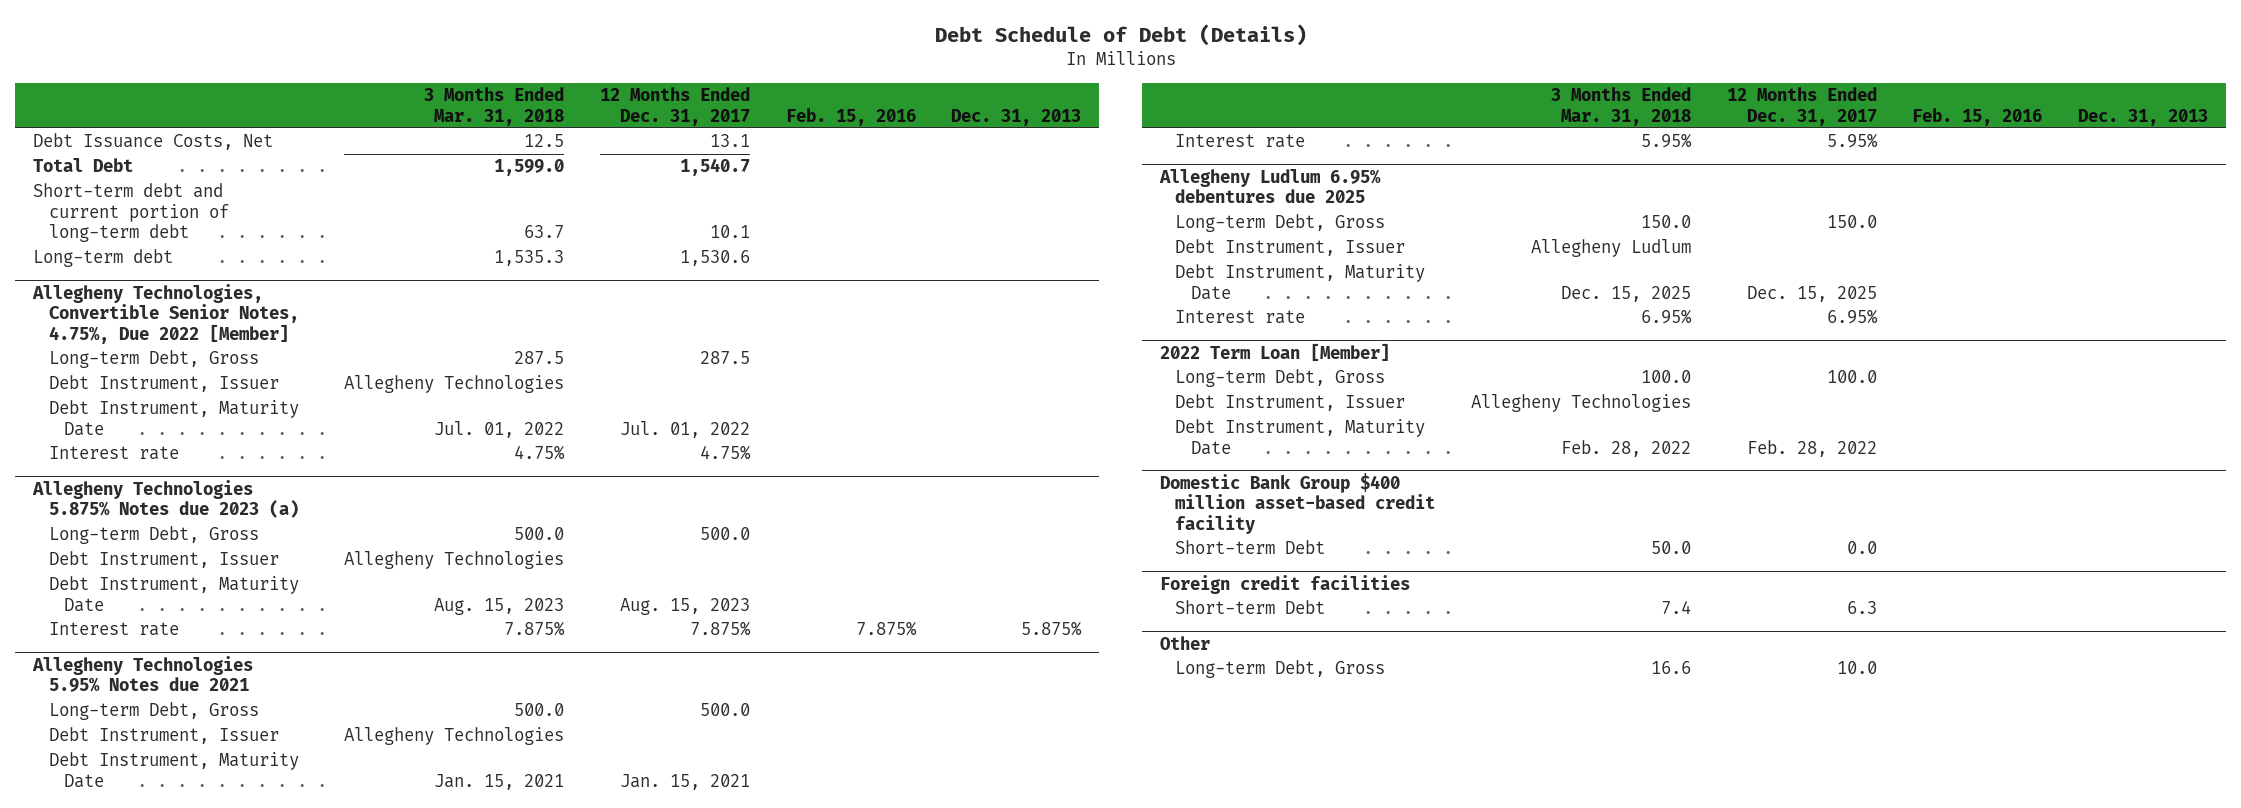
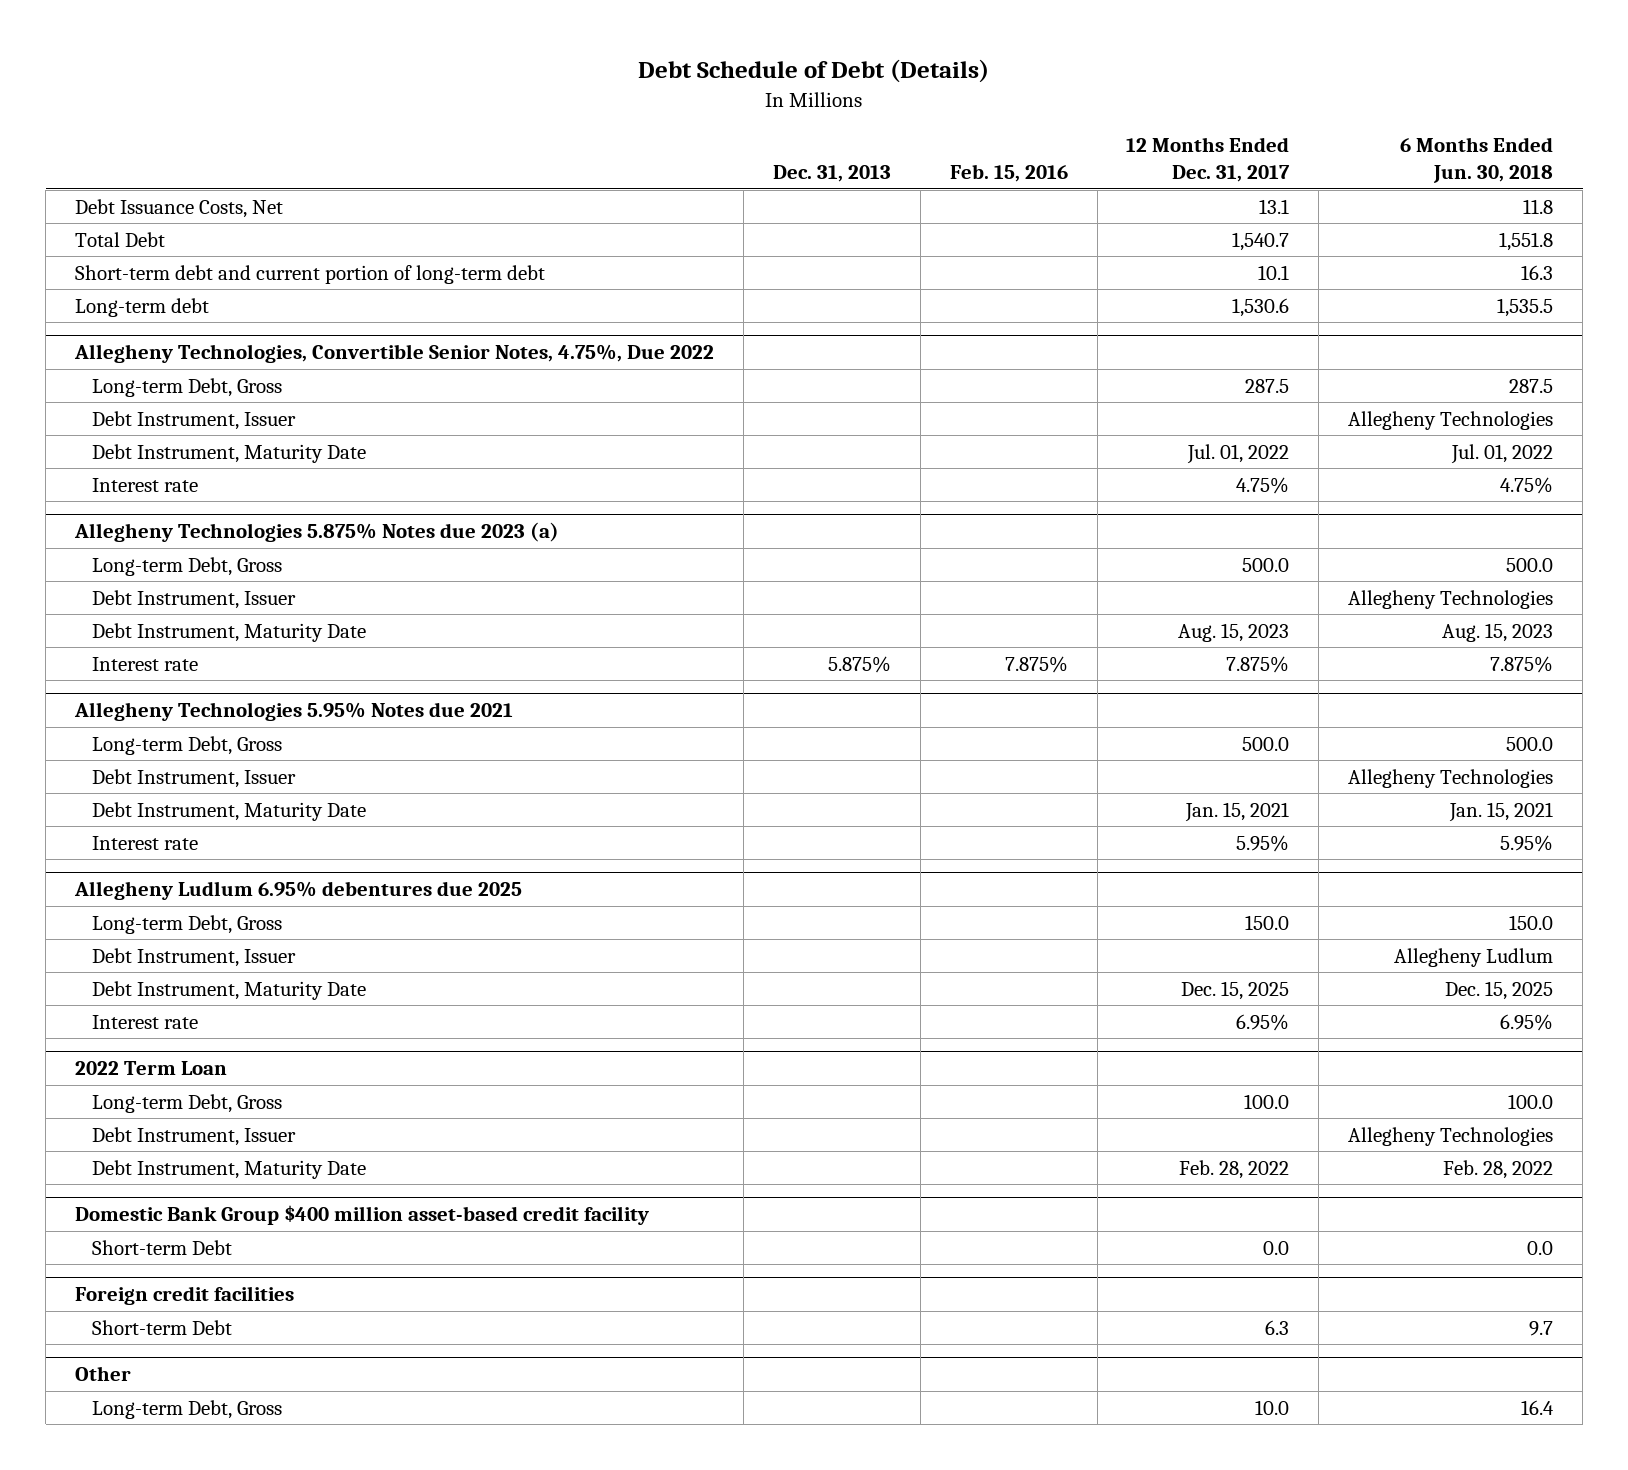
- | 3 Months Ended Mar. 31, 2018 | 12 Months Ended Dec. 31, 2017 | Feb. 15, 2016 | Dec. 31, 2013
+ | Dec. 31, 2013 | Feb. 15, 2016 | 12 Months Ended Dec. 31, 2017 | 6 Months Ended Jun. 30, 2018
- Allegheny Technologies, Convertible Senior Notes, 4.75%, Due 2022 [Member]
+ Allegheny Technologies, Convertible Senior Notes, 4.75%, Due 2022
- 2022 Term Loan [Member]
+ 2022 Term Loan

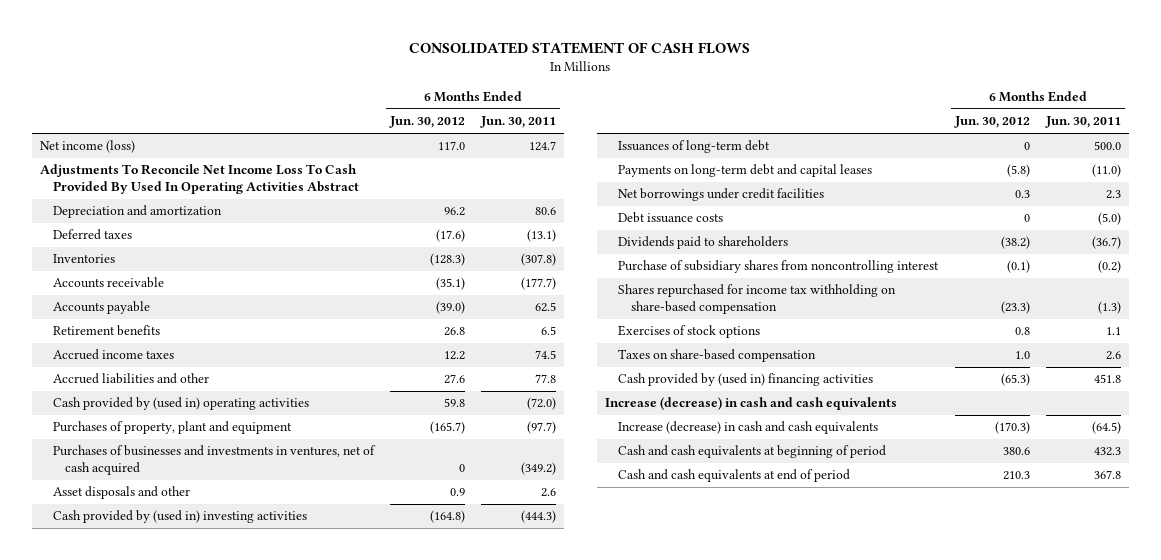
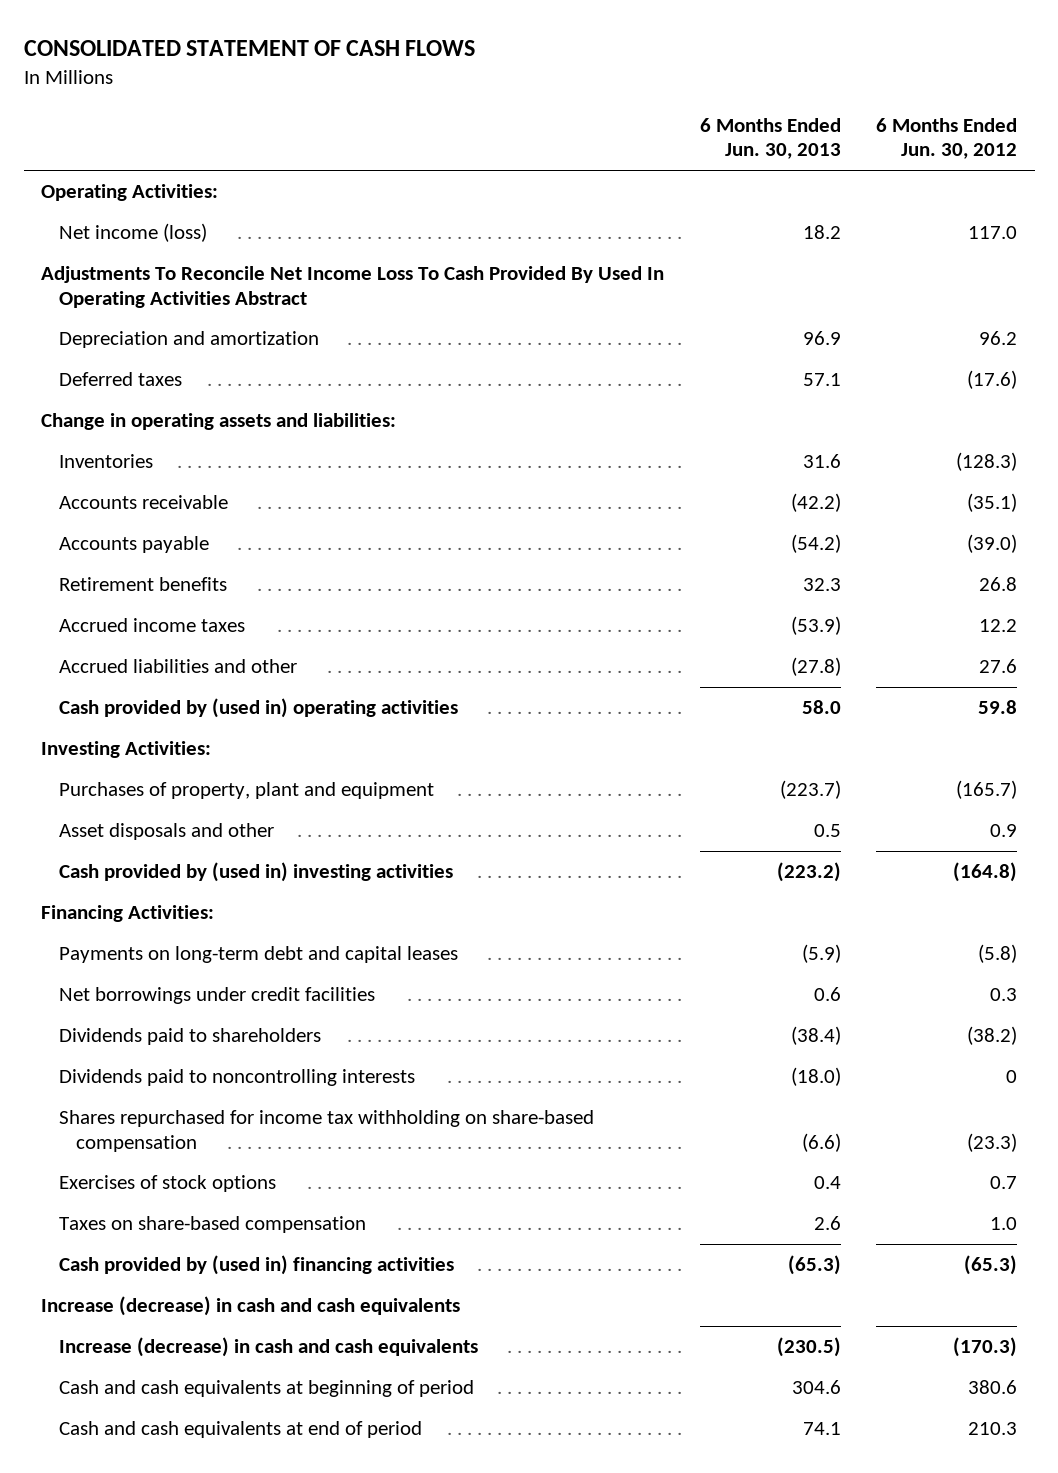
- | 6 Months Ended Jun. 30, 2012 | 6 Months Ended Jun. 30, 2011
+ | 6 Months Ended Jun. 30, 2013 | 6 Months Ended Jun. 30, 2012
+ Operating Activities:
+ Change in operating assets and liabilities:
+ Investing Activities:
- Purchases of businesses and investments in ventures, net of cash acquired | 0 | (349.2)
- Issuances of long-term debt | 0 | 500.0
+ Financing Activities:
- Debt issuance costs | 0 | (5.0)
- Purchase of subsidiary shares from noncontrolling interest | (0.1) | (0.2)
+ Dividends paid to noncontrolling interests | (18.0) | 0
- Exercises of stock options | 0.8 | 1.1
+ Exercises of stock options | 0.4 | 0.7

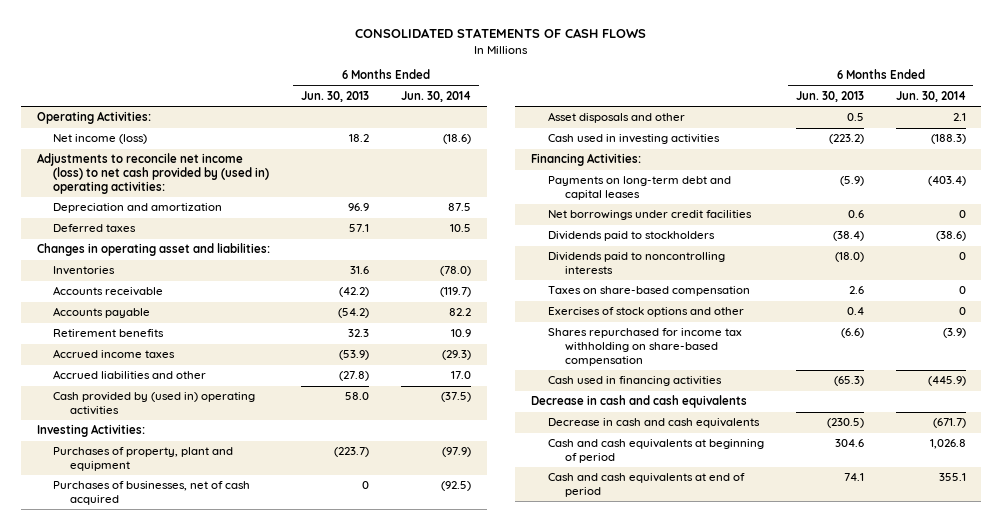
- CONSOLIDATED STATEMENT OF CASH FLOWS
+ CONSOLIDATED STATEMENTS OF CASH FLOWS
- | 6 Months Ended Jun. 30, 2013 | 6 Months Ended Jun. 30, 2012
+ | 6 Months Ended Jun. 30, 2013 | 6 Months Ended Jun. 30, 2014
- Adjustments To Reconcile Net Income Loss To Cash Provided By Used In Operating Activities Abstract
+ Adjustments to reconcile net income (loss) to net cash provided by (used in) operating activities:
- Change in operating assets and liabilities:
+ Changes in operating asset and liabilities:
+ Purchases of businesses, net of cash acquired | 0 | (92.5)
- Cash provided by (used in) investing activities | (223.2) | (164.8)
+ Cash used in investing activities | (223.2) | (188.3)
- Dividends paid to shareholders | (38.4) | (38.2)
+ Dividends paid to stockholders | (38.4) | (38.6)
- Exercises of stock options | 0.4 | 0.7
- Cash provided by (used in) financing activities | (65.3) | (65.3)
- Increase (decrease) in cash and cash equivalents
- Increase (decrease) in cash and cash equivalents | (230.5) | (170.3)
+ Exercises of stock options and other | 0.4 | 0
moved down: Shares repurchased for income tax withholding on share-based compensation | (6.6) | (3.9)
+ Cash used in financing activities | (65.3) | (445.9)
+ Decrease in cash and cash equivalents
+ Decrease in cash and cash equivalents | (230.5) | (671.7)

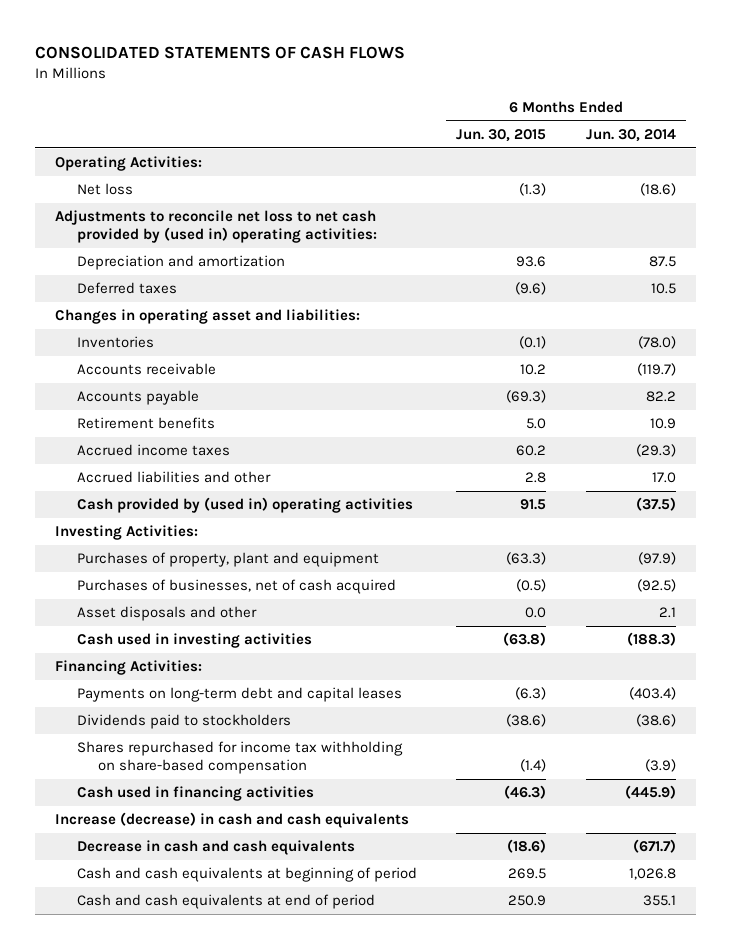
- | 6 Months Ended Jun. 30, 2013 | 6 Months Ended Jun. 30, 2014
+ | 6 Months Ended Jun. 30, 2015 | 6 Months Ended Jun. 30, 2014
- Net income (loss) | 18.2 | (18.6)
- Adjustments to reconcile net income (loss) to net cash provided by (used in) operating activities:
+ Net loss | (1.3) | (18.6)
+ Adjustments to reconcile net loss to net cash provided by (used in) operating activities:
- Net borrowings under credit facilities | 0.6 | 0
- Dividends paid to noncontrolling interests | (18.0) | 0
- Taxes on share-based compensation | 2.6 | 0
- Exercises of stock options and other | 0.4 | 0
- Decrease in cash and cash equivalents
+ Increase (decrease) in cash and cash equivalents

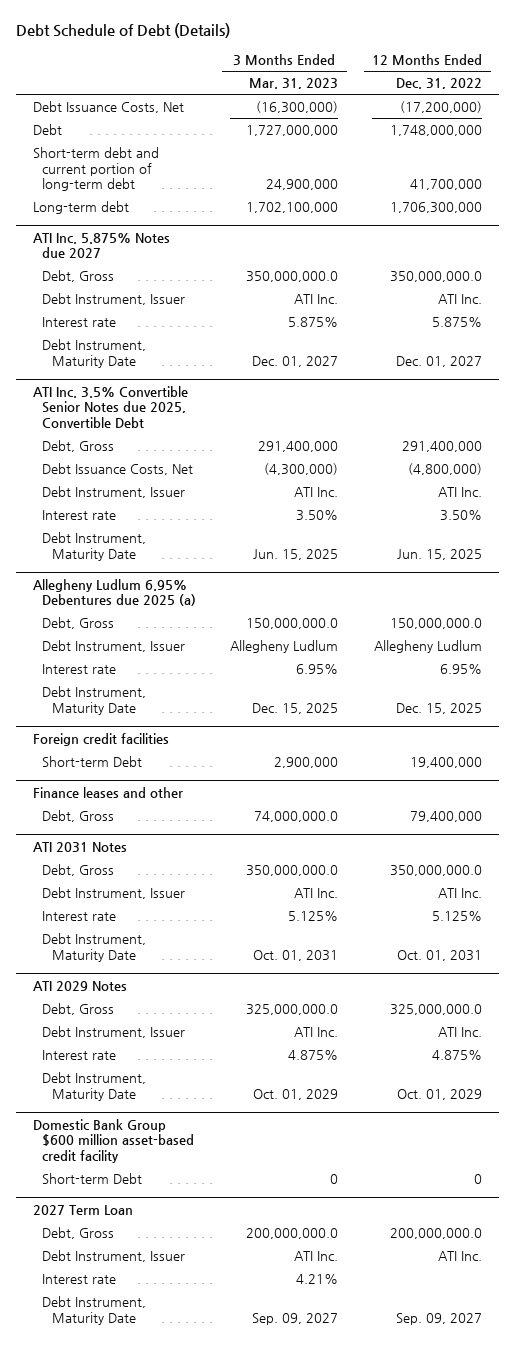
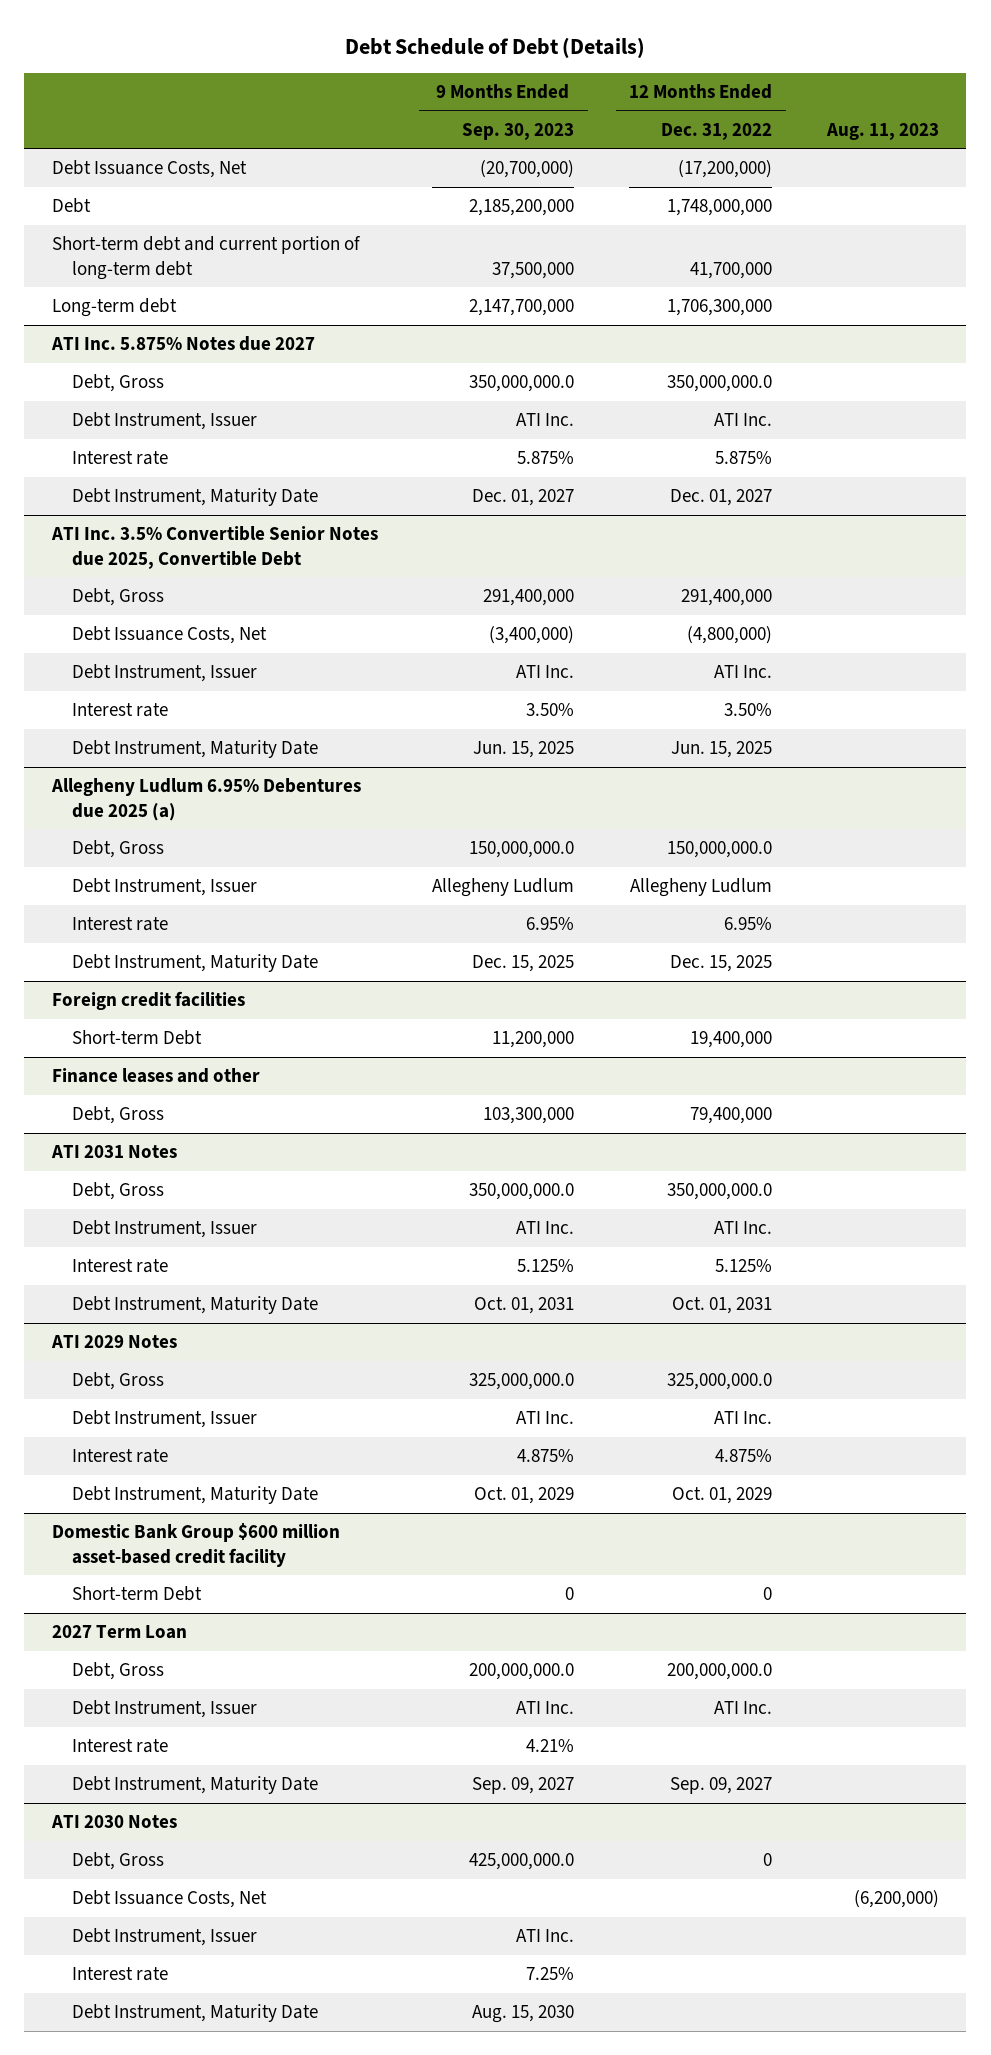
- | 3 Months Ended Mar. 31, 2023 | 12 Months Ended Dec. 31, 2022
+ | 9 Months Ended Sep. 30, 2023 | 12 Months Ended Dec. 31, 2022 | Aug. 11, 2023
+ ATI 2030 Notes
+ Debt, Gross | 425,000,000.0 | 0 |
+ Debt Issuance Costs, Net | | | (6,200,000)
+ Debt Instrument, Issuer | ATI Inc. | |
+ Interest rate | 7.25% | |
+ Debt Instrument, Maturity Date | Aug. 15, 2030 | |

